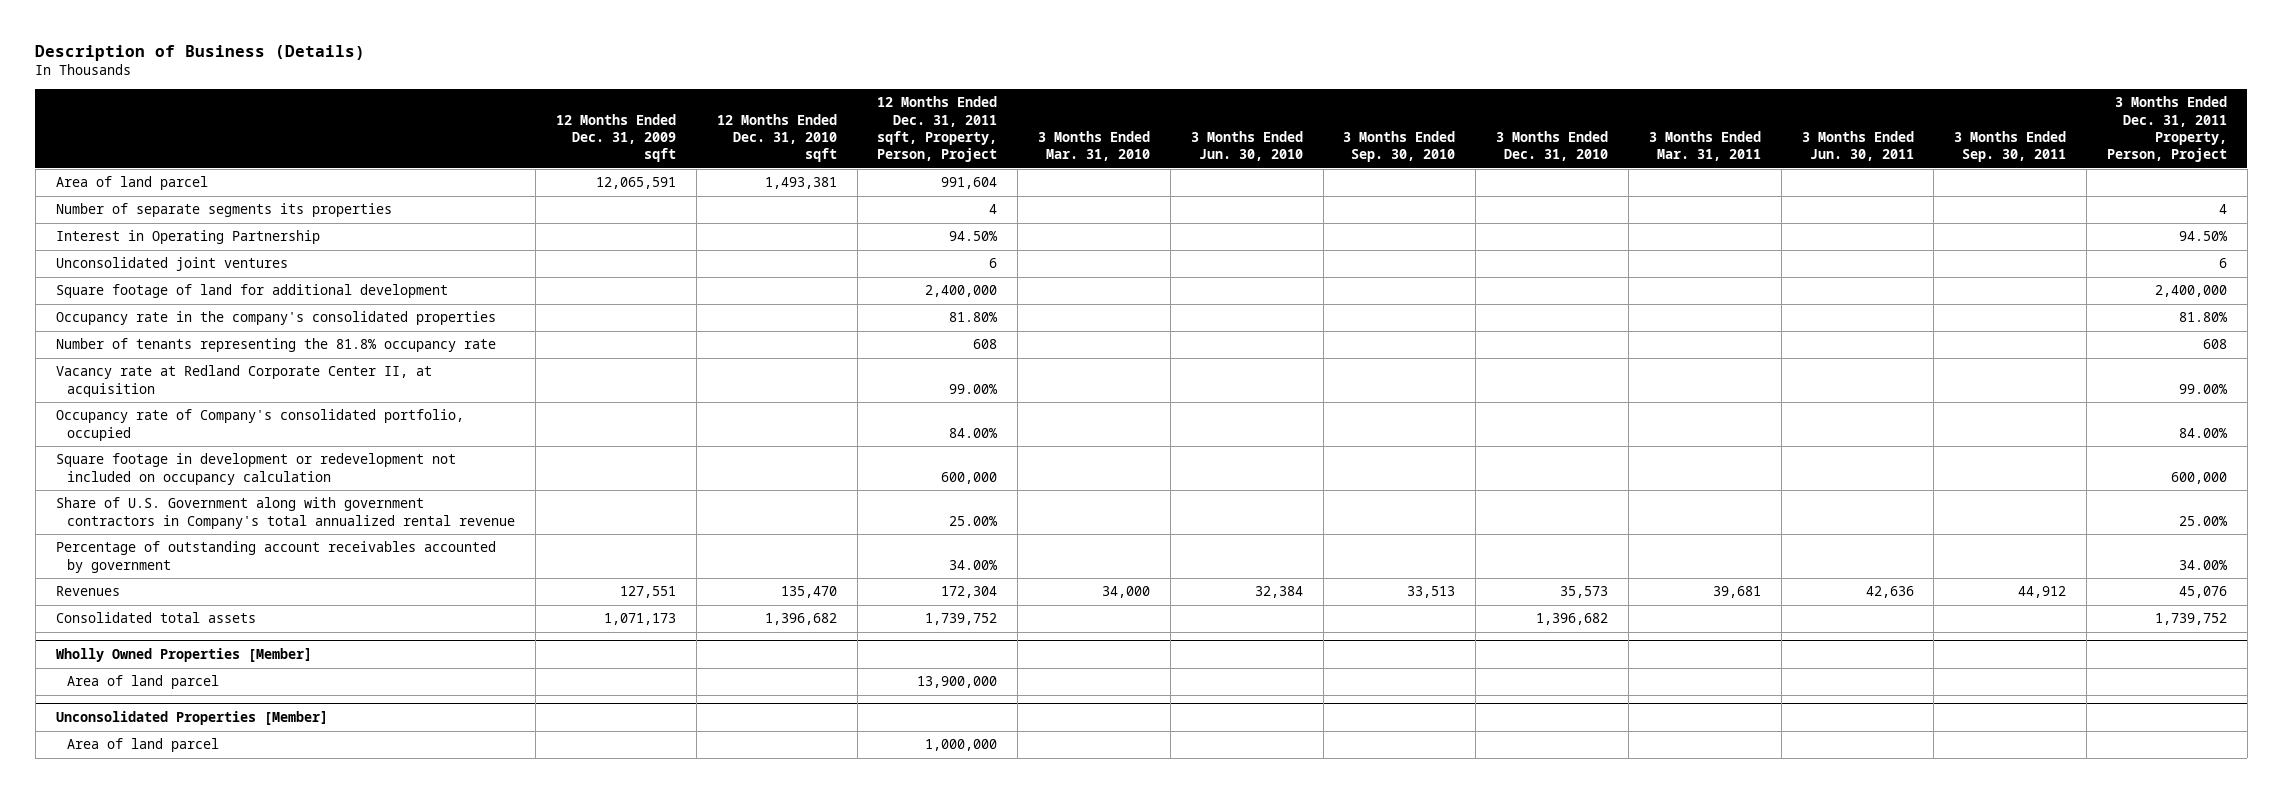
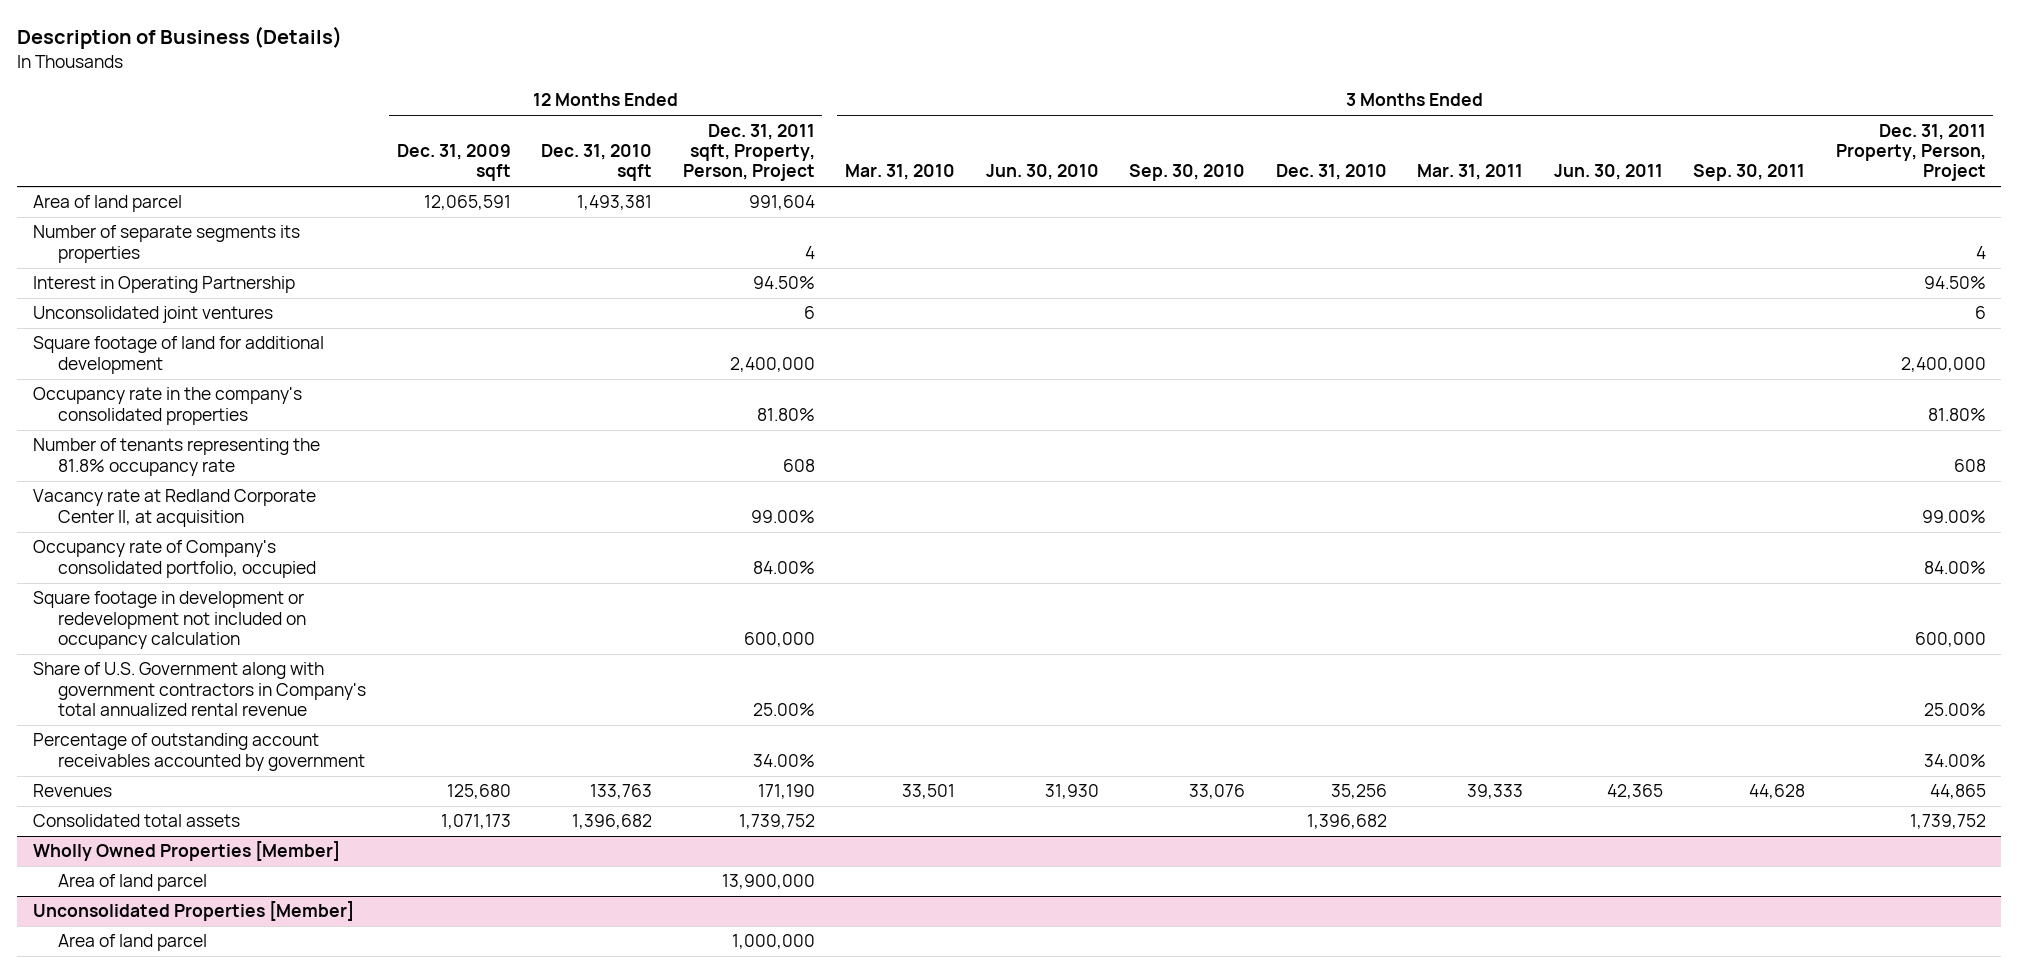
- Revenues | 127,551 | 135,470 | 172,304 | 34,000 | 32,384 | 33,513 | 35,573 | 39,681 | 42,636 | 44,912 | 45,076
+ Revenues | 125,680 | 133,763 | 171,190 | 33,501 | 31,930 | 33,076 | 35,256 | 39,333 | 42,365 | 44,628 | 44,865

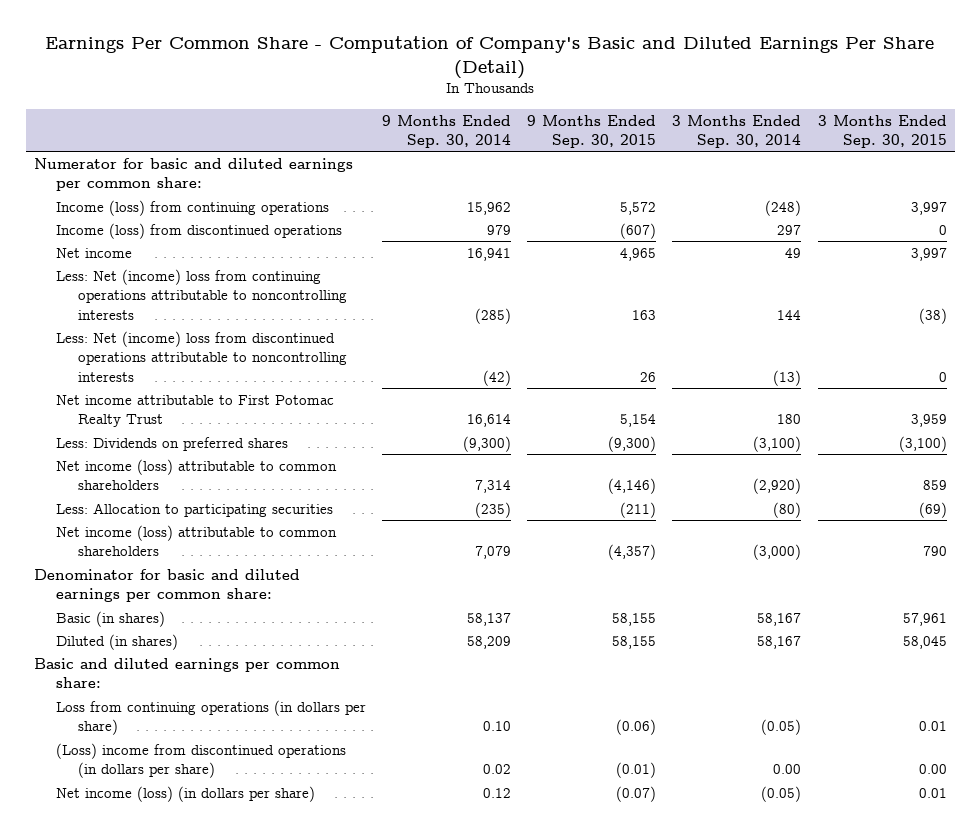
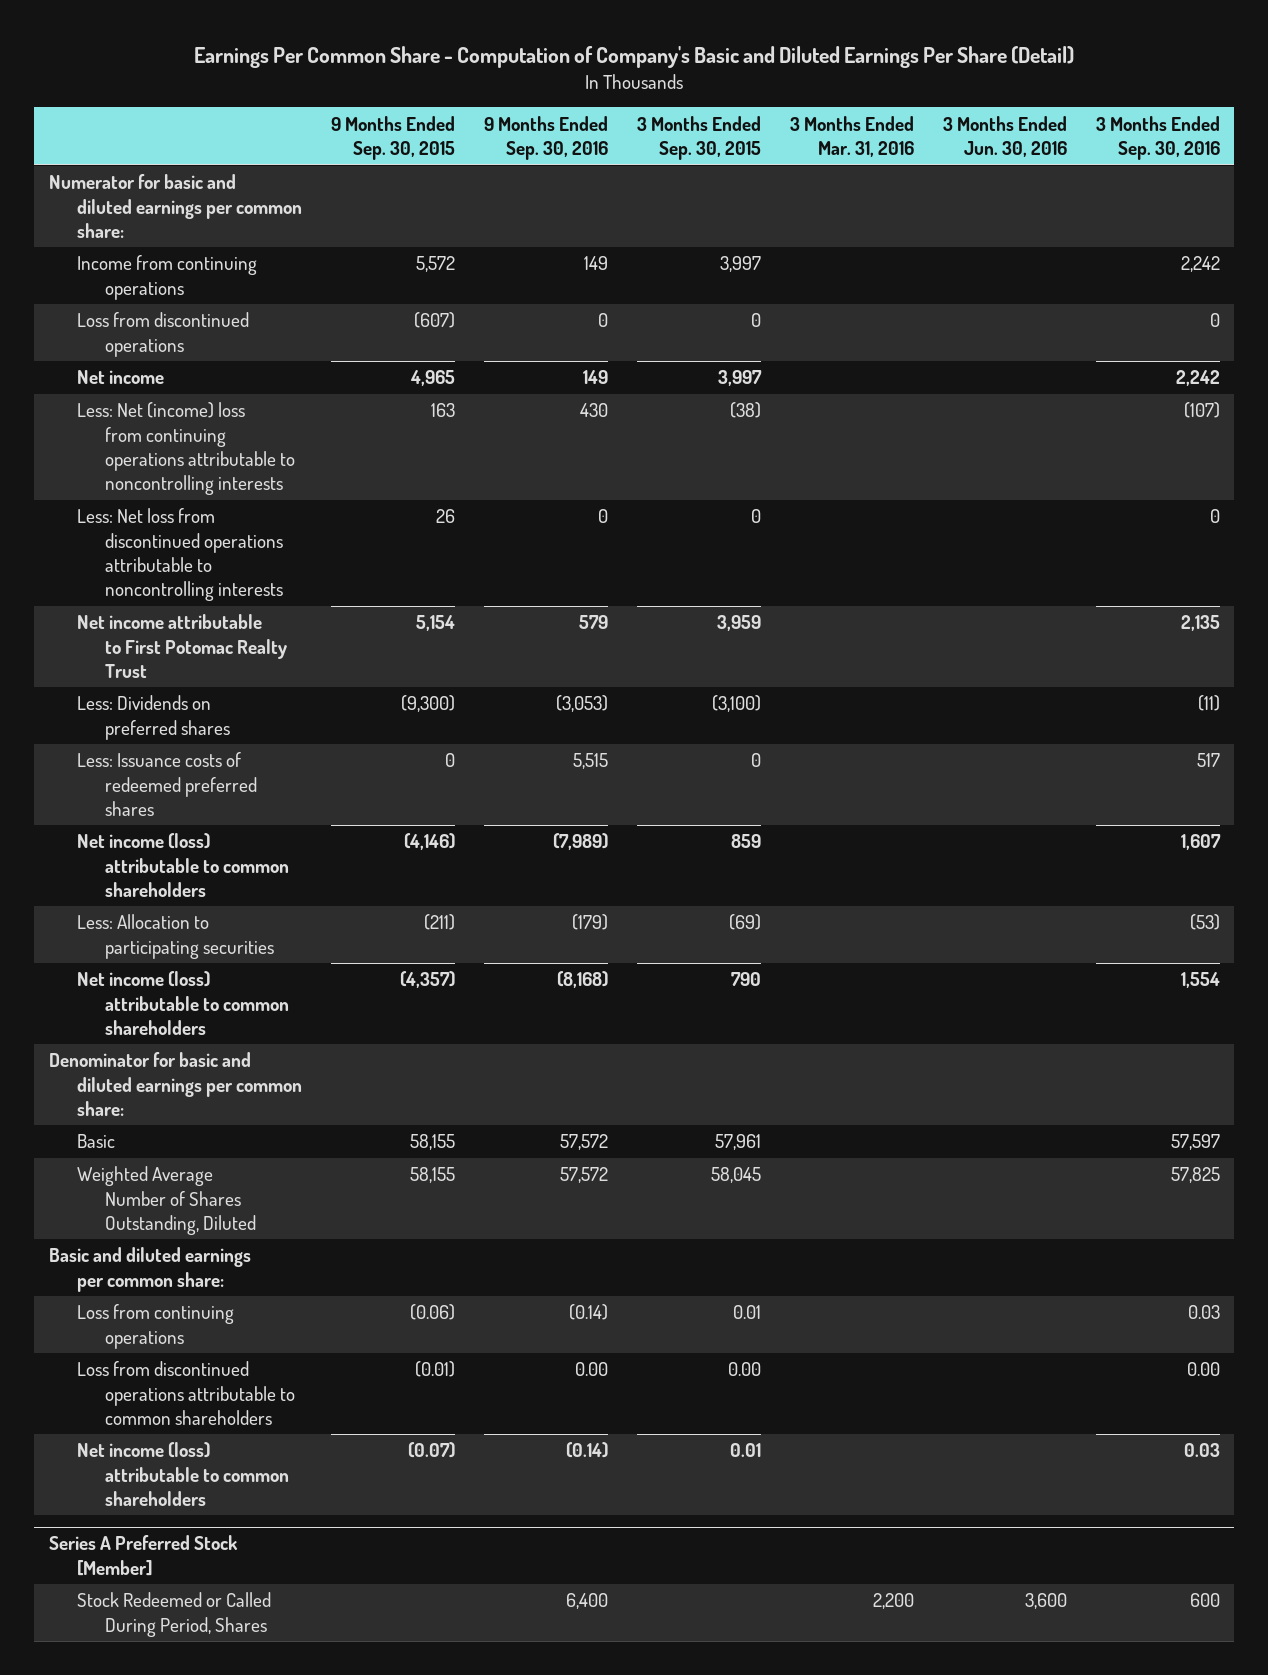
- | 9 Months Ended Sep. 30, 2014 | 9 Months Ended Sep. 30, 2015 | 3 Months Ended Sep. 30, 2014 | 3 Months Ended Sep. 30, 2015
+ | 9 Months Ended Sep. 30, 2015 | 9 Months Ended Sep. 30, 2016 | 3 Months Ended Sep. 30, 2015 | 3 Months Ended Mar. 31, 2016 | 3 Months Ended Jun. 30, 2016 | 3 Months Ended Sep. 30, 2016
- Income (loss) from continuing operations | 15,962 | 5,572 | (248) | 3,997
- Income (loss) from discontinued operations | 979 | (607) | 297 | 0
+ Income from continuing operations | 5,572 | 149 | 3,997 | | | 2,242
+ Loss from discontinued operations | (607) | 0 | 0 | | | 0
- Less: Net (income) loss from discontinued operations attributable to noncontrolling interests | (42) | 26 | (13) | 0
+ Less: Net loss from discontinued operations attributable to noncontrolling interests | 26 | 0 | 0 | | | 0
+ Less: Issuance costs of redeemed preferred shares | 0 | 5,515 | 0 | | | 517
- Basic (in shares) | 58,137 | 58,155 | 58,167 | 57,961
- Diluted (in shares) | 58,209 | 58,155 | 58,167 | 58,045
+ Basic | 58,155 | 57,572 | 57,961 | | | 57,597
+ Weighted Average Number of Shares Outstanding, Diluted | 58,155 | 57,572 | 58,045 | | | 57,825
- Loss from continuing operations (in dollars per share) | 0.10 | (0.06) | (0.05) | 0.01
- (Loss) income from discontinued operations (in dollars per share) | 0.02 | (0.01) | 0.00 | 0.00
- Net income (loss) (in dollars per share) | 0.12 | (0.07) | (0.05) | 0.01
+ Loss from continuing operations | (0.06) | (0.14) | 0.01 | | | 0.03
+ Loss from discontinued operations attributable to common shareholders | (0.01) | 0.00 | 0.00 | | | 0.00
+ Net income (loss) attributable to common shareholders | (0.07) | (0.14) | 0.01 | | | 0.03
+ Series A Preferred Stock [Member]
+ Stock Redeemed or Called During Period, Shares | | 6,400 | | 2,200 | 3,600 | 600

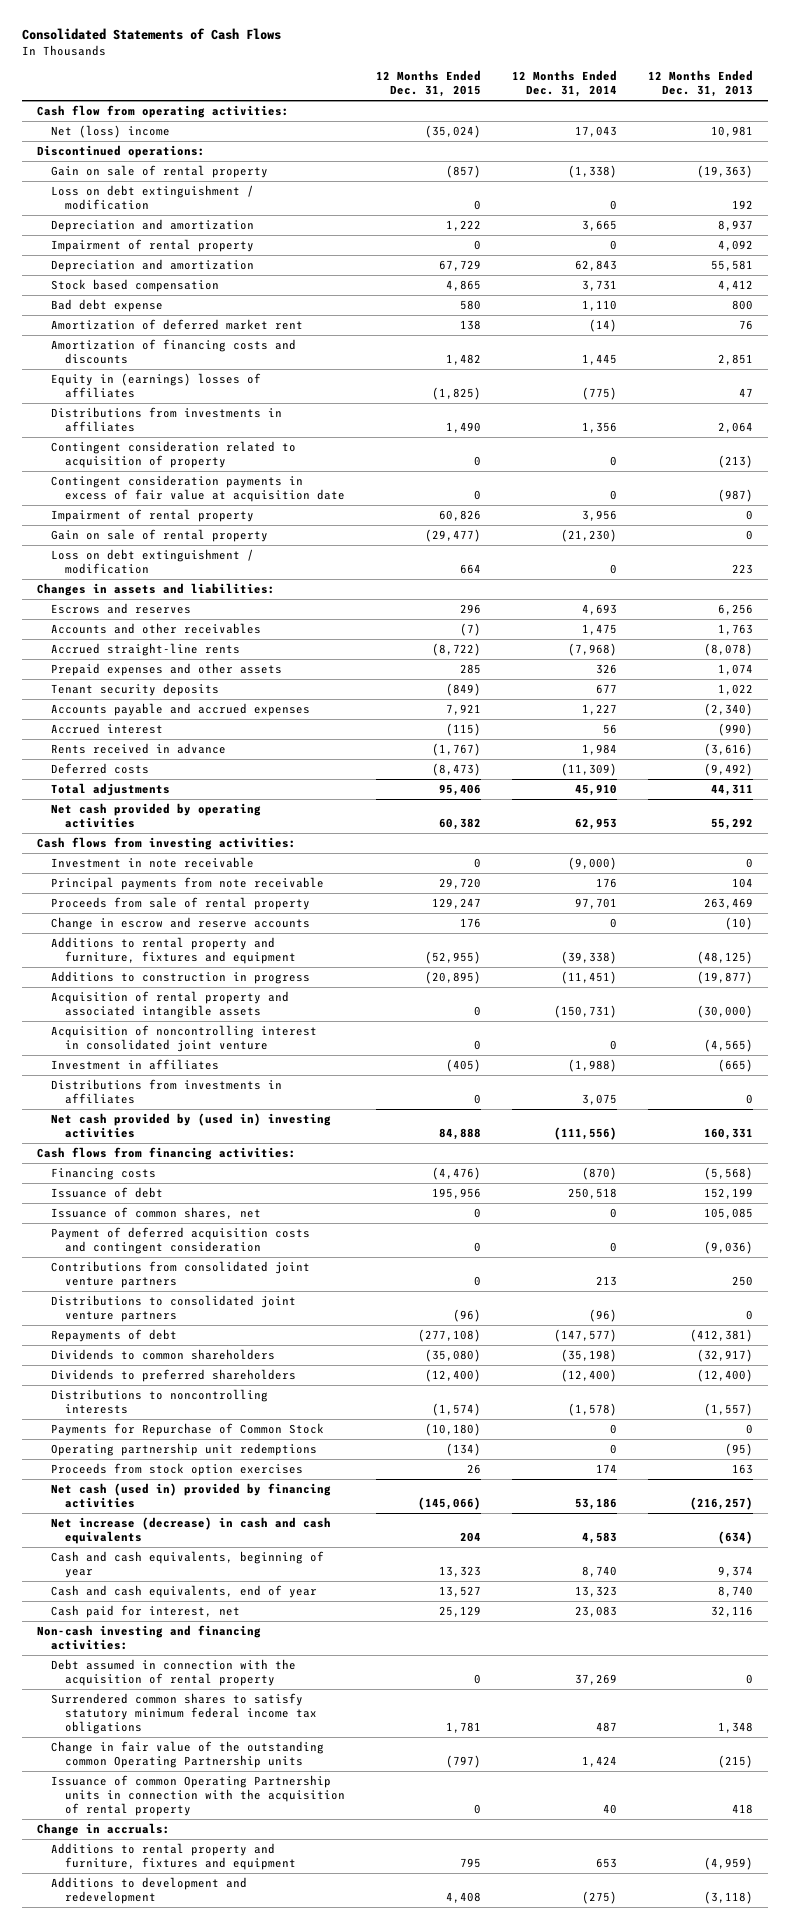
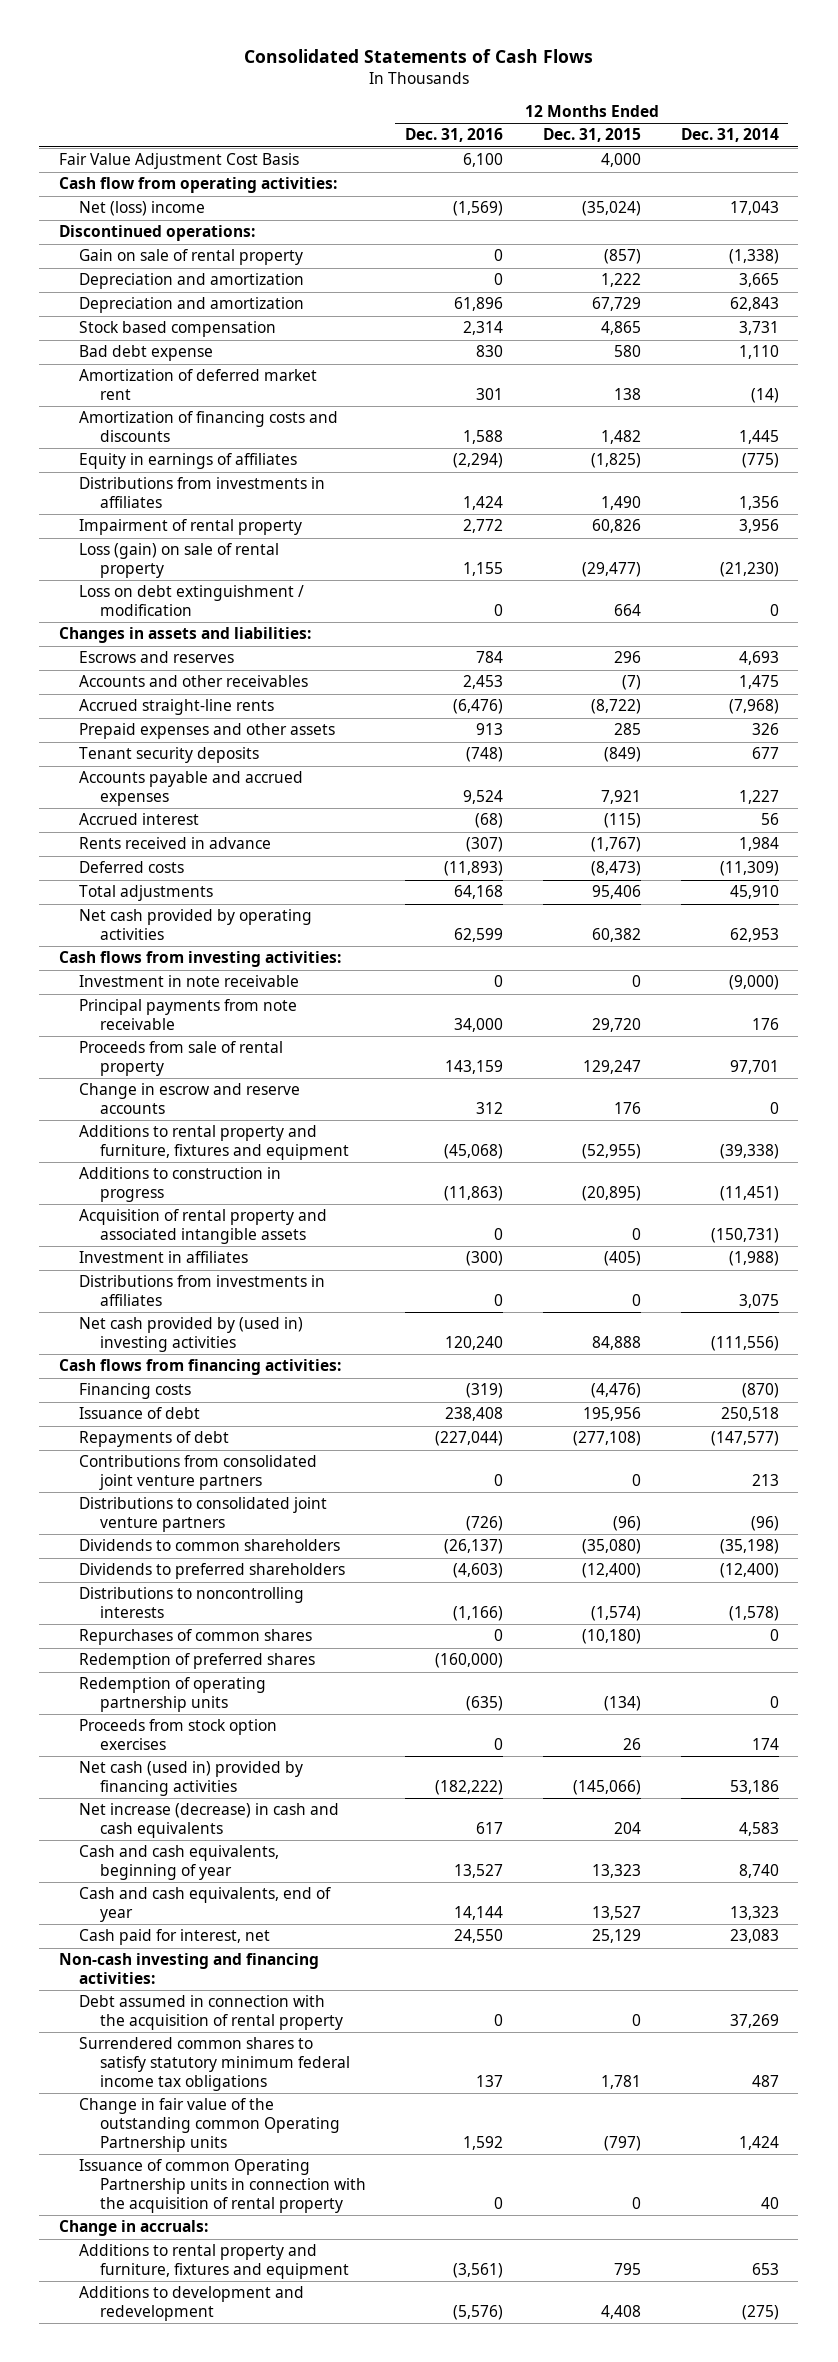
- | 12 Months Ended Dec. 31, 2015 | 12 Months Ended Dec. 31, 2014 | 12 Months Ended Dec. 31, 2013
+ | 12 Months Ended Dec. 31, 2016 | 12 Months Ended Dec. 31, 2015 | 12 Months Ended Dec. 31, 2014
+ Fair Value Adjustment Cost Basis | 6,100 | 4,000 |
- Loss on debt extinguishment / modification | 0 | 0 | 192
- Impairment of rental property | 0 | 0 | 4,092
- Equity in (earnings) losses of affiliates | (1,825) | (775) | 47
+ Equity in earnings of affiliates | (2,294) | (1,825) | (775)
- Contingent consideration related to acquisition of property | 0 | 0 | (213)
- Contingent consideration payments in excess of fair value at acquisition date | 0 | 0 | (987)
- Gain on sale of rental property | (29,477) | (21,230) | 0
+ Loss (gain) on sale of rental property | 1,155 | (29,477) | (21,230)
- Acquisition of noncontrolling interest in consolidated joint venture | 0 | 0 | (4,565)
- Issuance of common shares, net | 0 | 0 | 105,085
- Payment of deferred acquisition costs and contingent consideration | 0 | 0 | (9,036)
moved up: Repayments of debt | (227,044) | (277,108) | (147,577)
- Payments for Repurchase of Common Stock | (10,180) | 0 | 0
- Operating partnership unit redemptions | (134) | 0 | (95)
+ Repurchases of common shares | 0 | (10,180) | 0
+ Redemption of preferred shares | (160,000) | |
+ Redemption of operating partnership units | (635) | (134) | 0

